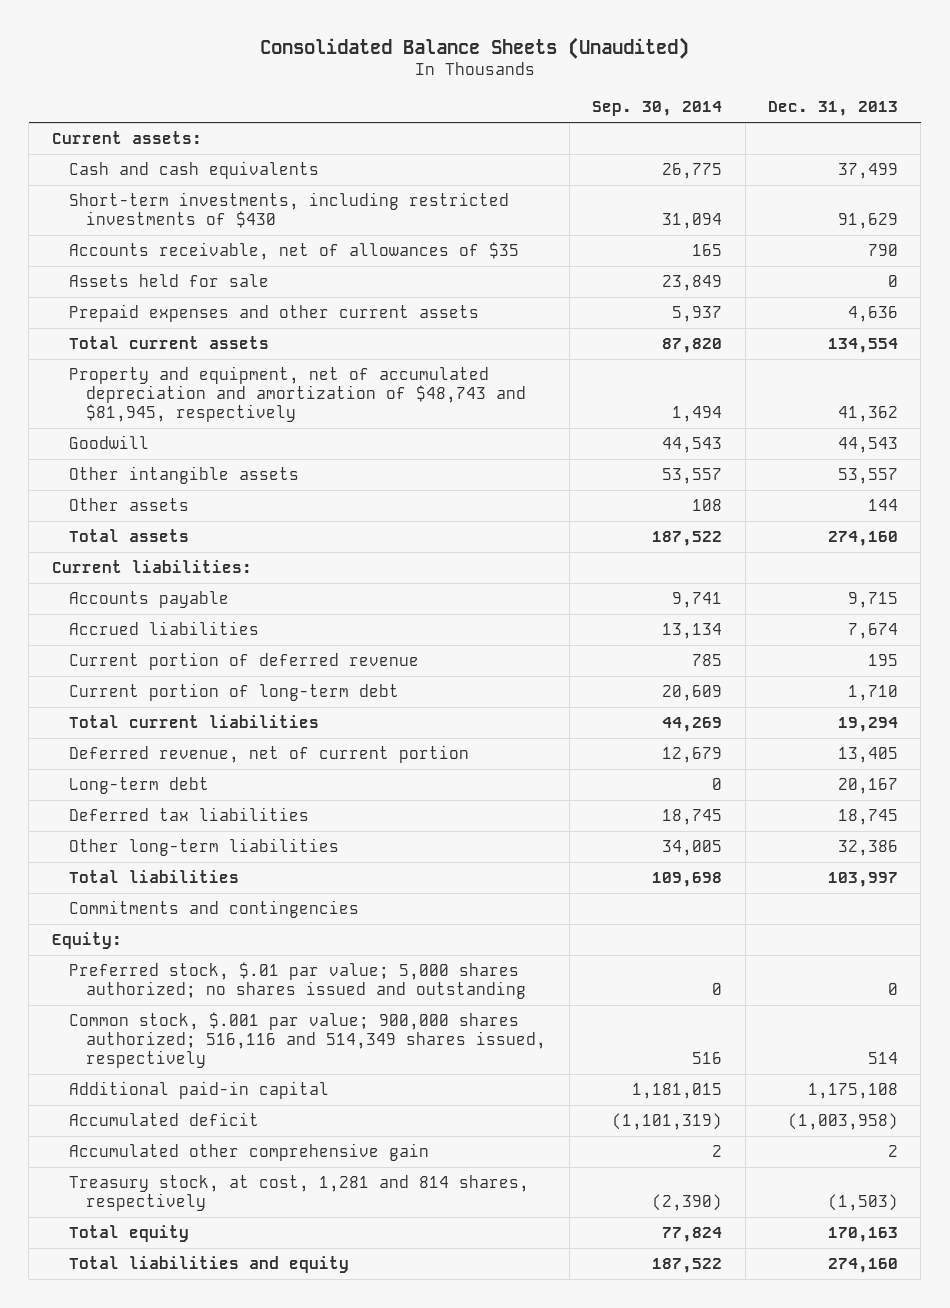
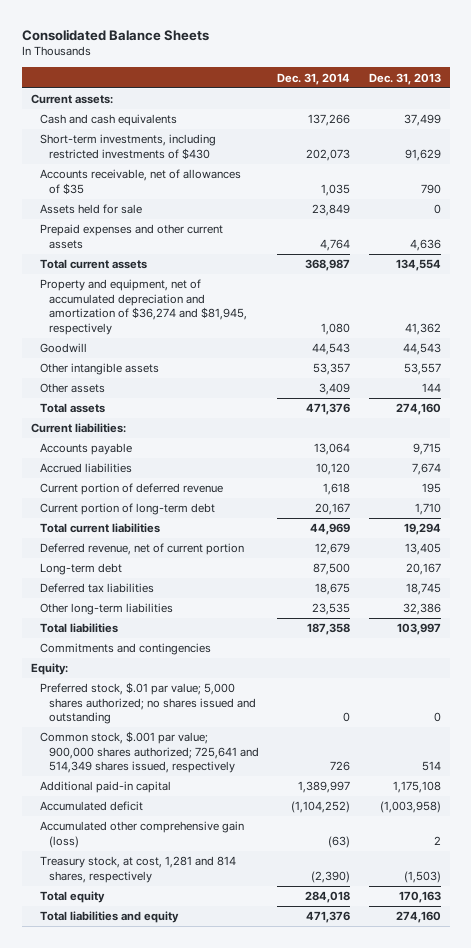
- Consolidated Balance Sheets (Unaudited)
+ Consolidated Balance Sheets
- | Sep. 30, 2014 | Dec. 31, 2013
+ | Dec. 31, 2014 | Dec. 31, 2013
- Property and equipment, net of accumulated depreciation and amortization of $48,743 and $81,945, respectively | 1,494 | 41,362
+ Property and equipment, net of accumulated depreciation and amortization of $36,274 and $81,945, respectively | 1,080 | 41,362
- Common stock, $.001 par value; 900,000 shares authorized; 516,116 and 514,349 shares issued, respectively | 516 | 514
+ Common stock, $.001 par value; 900,000 shares authorized; 725,641 and 514,349 shares issued, respectively | 726 | 514
- Accumulated other comprehensive gain | 2 | 2
+ Accumulated other comprehensive gain (loss) | (63) | 2

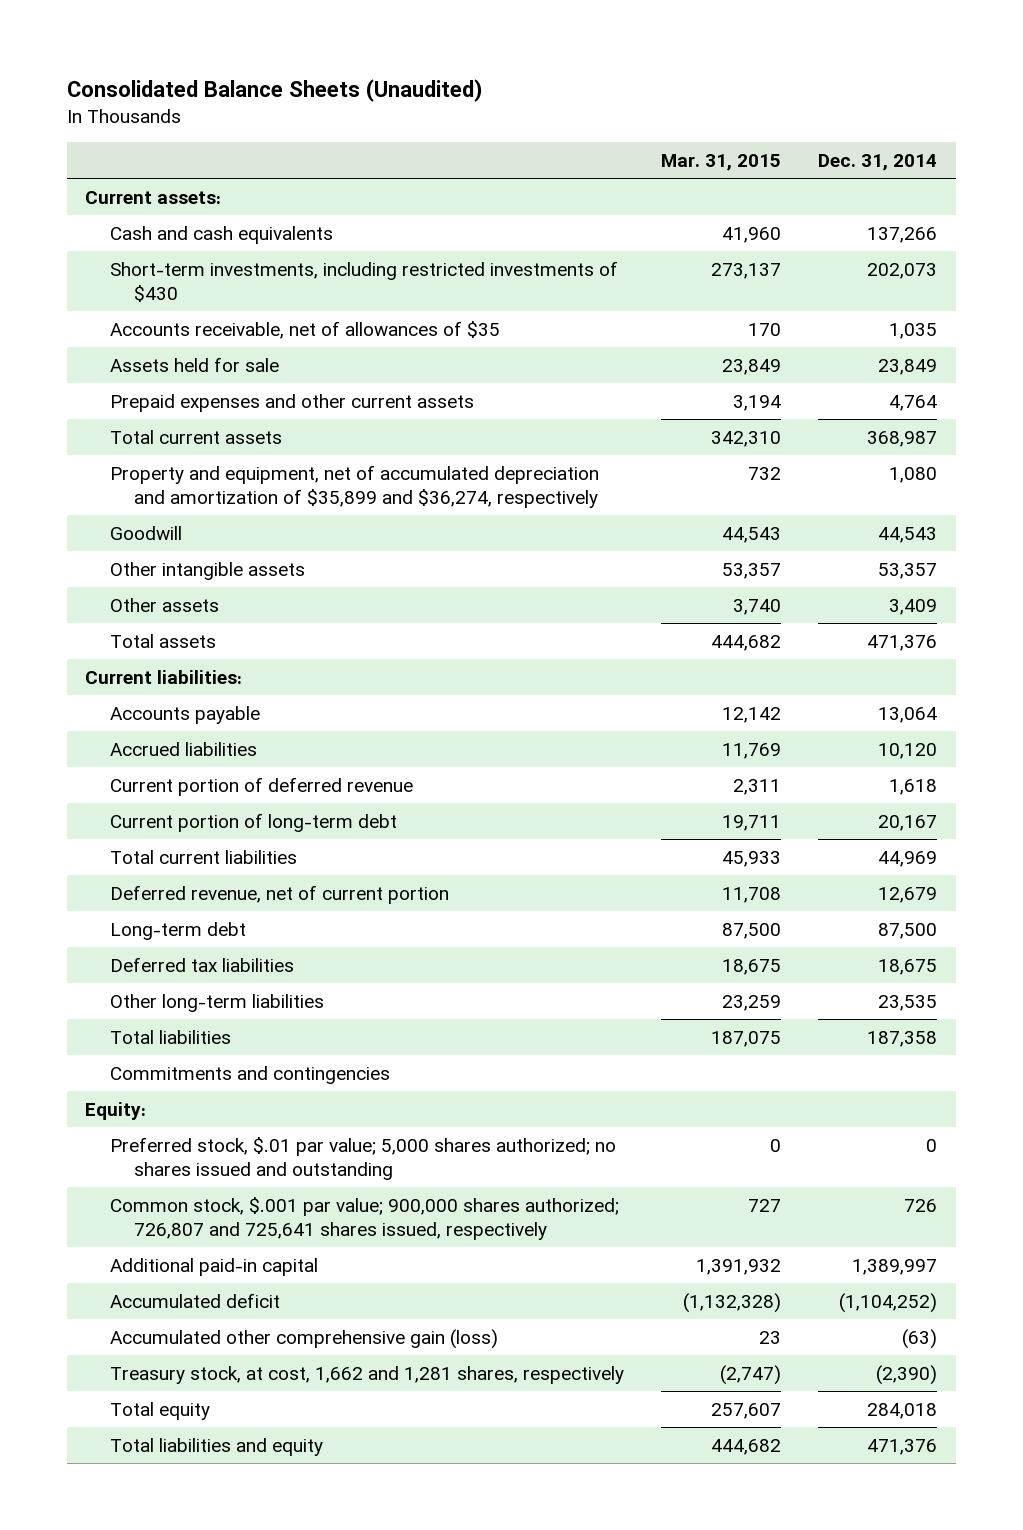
- Consolidated Balance Sheets
+ Consolidated Balance Sheets (Unaudited)
- | Dec. 31, 2014 | Dec. 31, 2013
+ | Mar. 31, 2015 | Dec. 31, 2014
- Property and equipment, net of accumulated depreciation and amortization of $36,274 and $81,945, respectively | 1,080 | 41,362
+ Property and equipment, net of accumulated depreciation and amortization of $35,899 and $36,274, respectively | 732 | 1,080
- Common stock, $.001 par value; 900,000 shares authorized; 725,641 and 514,349 shares issued, respectively | 726 | 514
+ Common stock, $.001 par value; 900,000 shares authorized; 726,807 and 725,641 shares issued, respectively | 727 | 726
- Treasury stock, at cost, 1,281 and 814 shares, respectively | (2,390) | (1,503)
+ Treasury stock, at cost, 1,662 and 1,281 shares, respectively | (2,747) | (2,390)

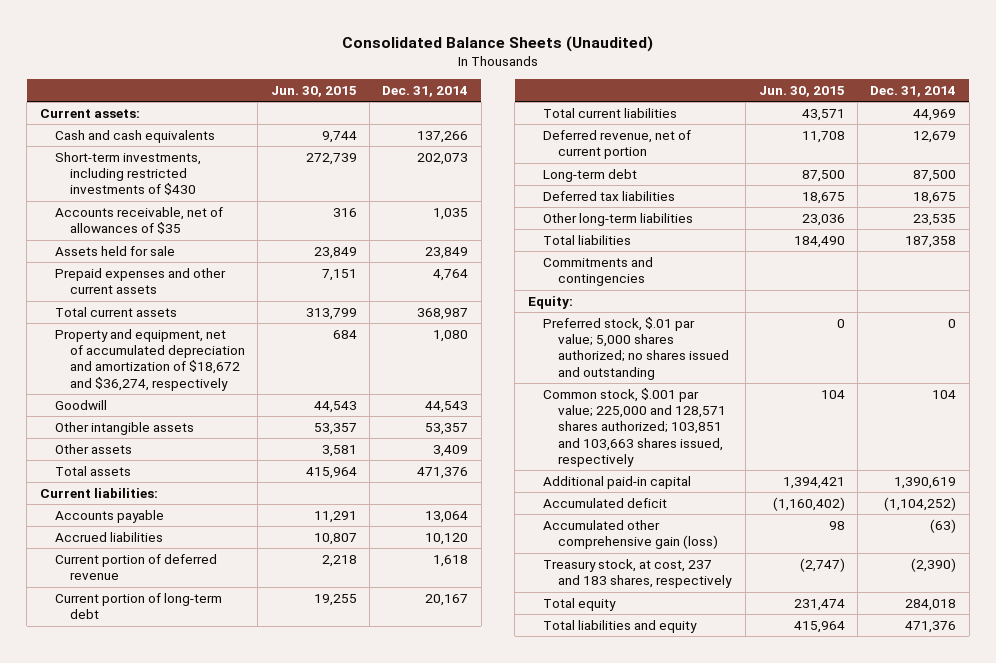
- | Mar. 31, 2015 | Dec. 31, 2014
+ | Jun. 30, 2015 | Dec. 31, 2014
- Property and equipment, net of accumulated depreciation and amortization of $35,899 and $36,274, respectively | 732 | 1,080
+ Property and equipment, net of accumulated depreciation and amortization of $18,672 and $36,274, respectively | 684 | 1,080
- Common stock, $.001 par value; 900,000 shares authorized; 726,807 and 725,641 shares issued, respectively | 727 | 726
- Additional paid-in capital | 1,391,932 | 1,389,997
+ Common stock, $.001 par value; 225,000 and 128,571 shares authorized; 103,851 and 103,663 shares issued, respectively | 104 | 104
+ Additional paid-in capital | 1,394,421 | 1,390,619
- Treasury stock, at cost, 1,662 and 1,281 shares, respectively | (2,747) | (2,390)
+ Treasury stock, at cost, 237 and 183 shares, respectively | (2,747) | (2,390)

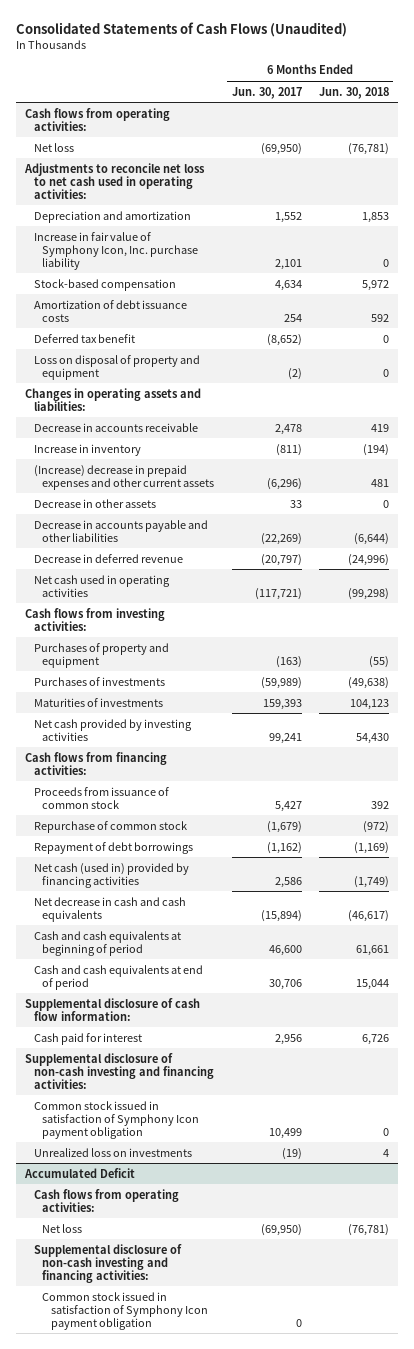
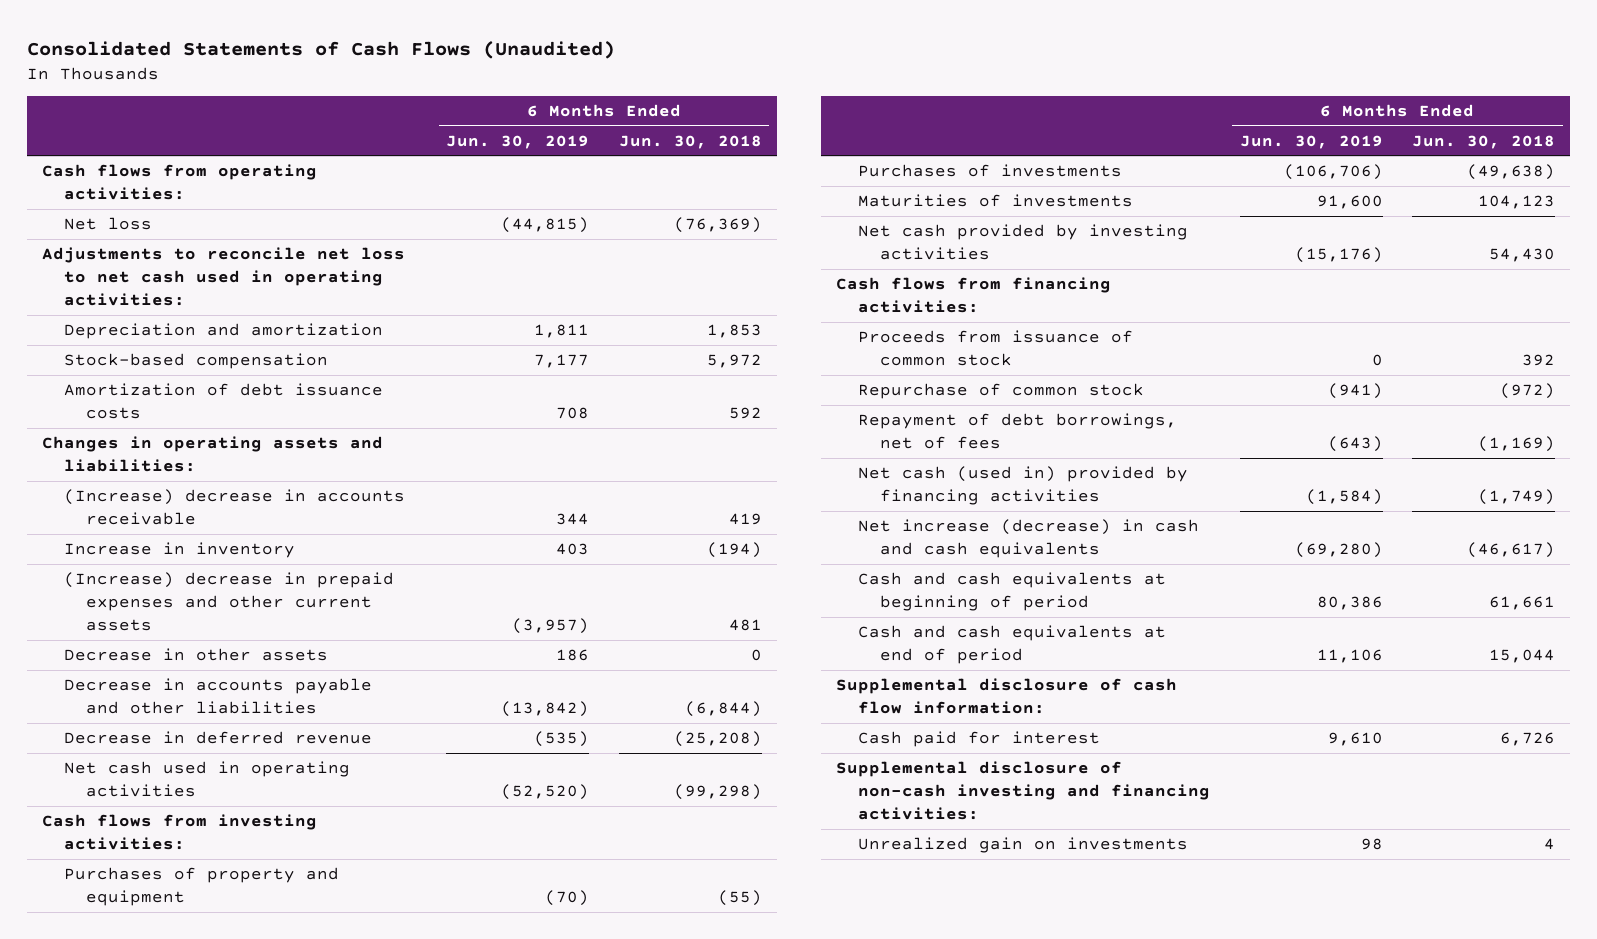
- | 6 Months Ended Jun. 30, 2017 | 6 Months Ended Jun. 30, 2018
+ | 6 Months Ended Jun. 30, 2019 | 6 Months Ended Jun. 30, 2018
- Net loss | (69,950) | (76,781)
+ Net loss | (44,815) | (76,369)
- Increase in fair value of Symphony Icon, Inc. purchase liability | 2,101 | 0
- Deferred tax benefit | (8,652) | 0
- Loss on disposal of property and equipment | (2) | 0
- Decrease in accounts receivable | 2,478 | 419
+ (Increase) decrease in accounts receivable | 344 | 419
- Decrease in accounts payable and other liabilities | (22,269) | (6,644)
- Decrease in deferred revenue | (20,797) | (24,996)
+ Decrease in accounts payable and other liabilities | (13,842) | (6,844)
+ Decrease in deferred revenue | (535) | (25,208)
- Repayment of debt borrowings | (1,162) | (1,169)
+ Repayment of debt borrowings, net of fees | (643) | (1,169)
- Net decrease in cash and cash equivalents | (15,894) | (46,617)
+ Net increase (decrease) in cash and cash equivalents | (69,280) | (46,617)
- Common stock issued in satisfaction of Symphony Icon payment obligation | 10,499 | 0
- Unrealized loss on investments | (19) | 4
- Accumulated Deficit
- Cash flows from operating activities:
- Net loss | (69,950) | (76,781)
- Supplemental disclosure of non-cash investing and financing activities:
- Common stock issued in satisfaction of Symphony Icon payment obligation | 0 |
+ Unrealized gain on investments | 98 | 4

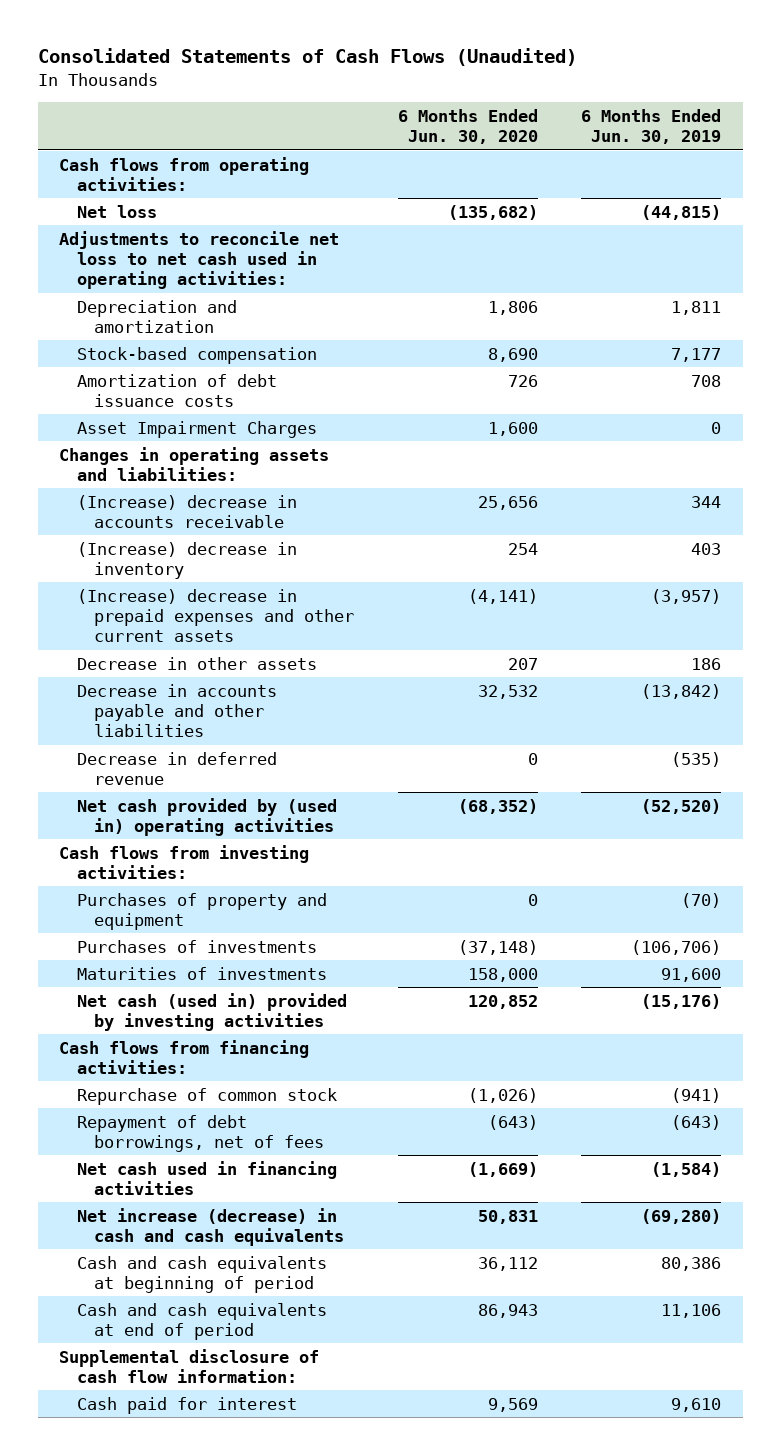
- | 6 Months Ended Jun. 30, 2019 | 6 Months Ended Jun. 30, 2018
+ | 6 Months Ended Jun. 30, 2020 | 6 Months Ended Jun. 30, 2019
+ Asset Impairment Charges | 1,600 | 0
- Increase in inventory | 403 | (194)
+ (Increase) decrease in inventory | 254 | 403
- Net cash used in operating activities | (52,520) | (99,298)
+ Net cash provided by (used in) operating activities | (68,352) | (52,520)
- Net cash provided by investing activities | (15,176) | 54,430
+ Net cash (used in) provided by investing activities | 120,852 | (15,176)
- Proceeds from issuance of common stock | 0 | 392
- Net cash (used in) provided by financing activities | (1,584) | (1,749)
+ Net cash used in financing activities | (1,669) | (1,584)
- Supplemental disclosure of non-cash investing and financing activities:
- Unrealized gain on investments | 98 | 4

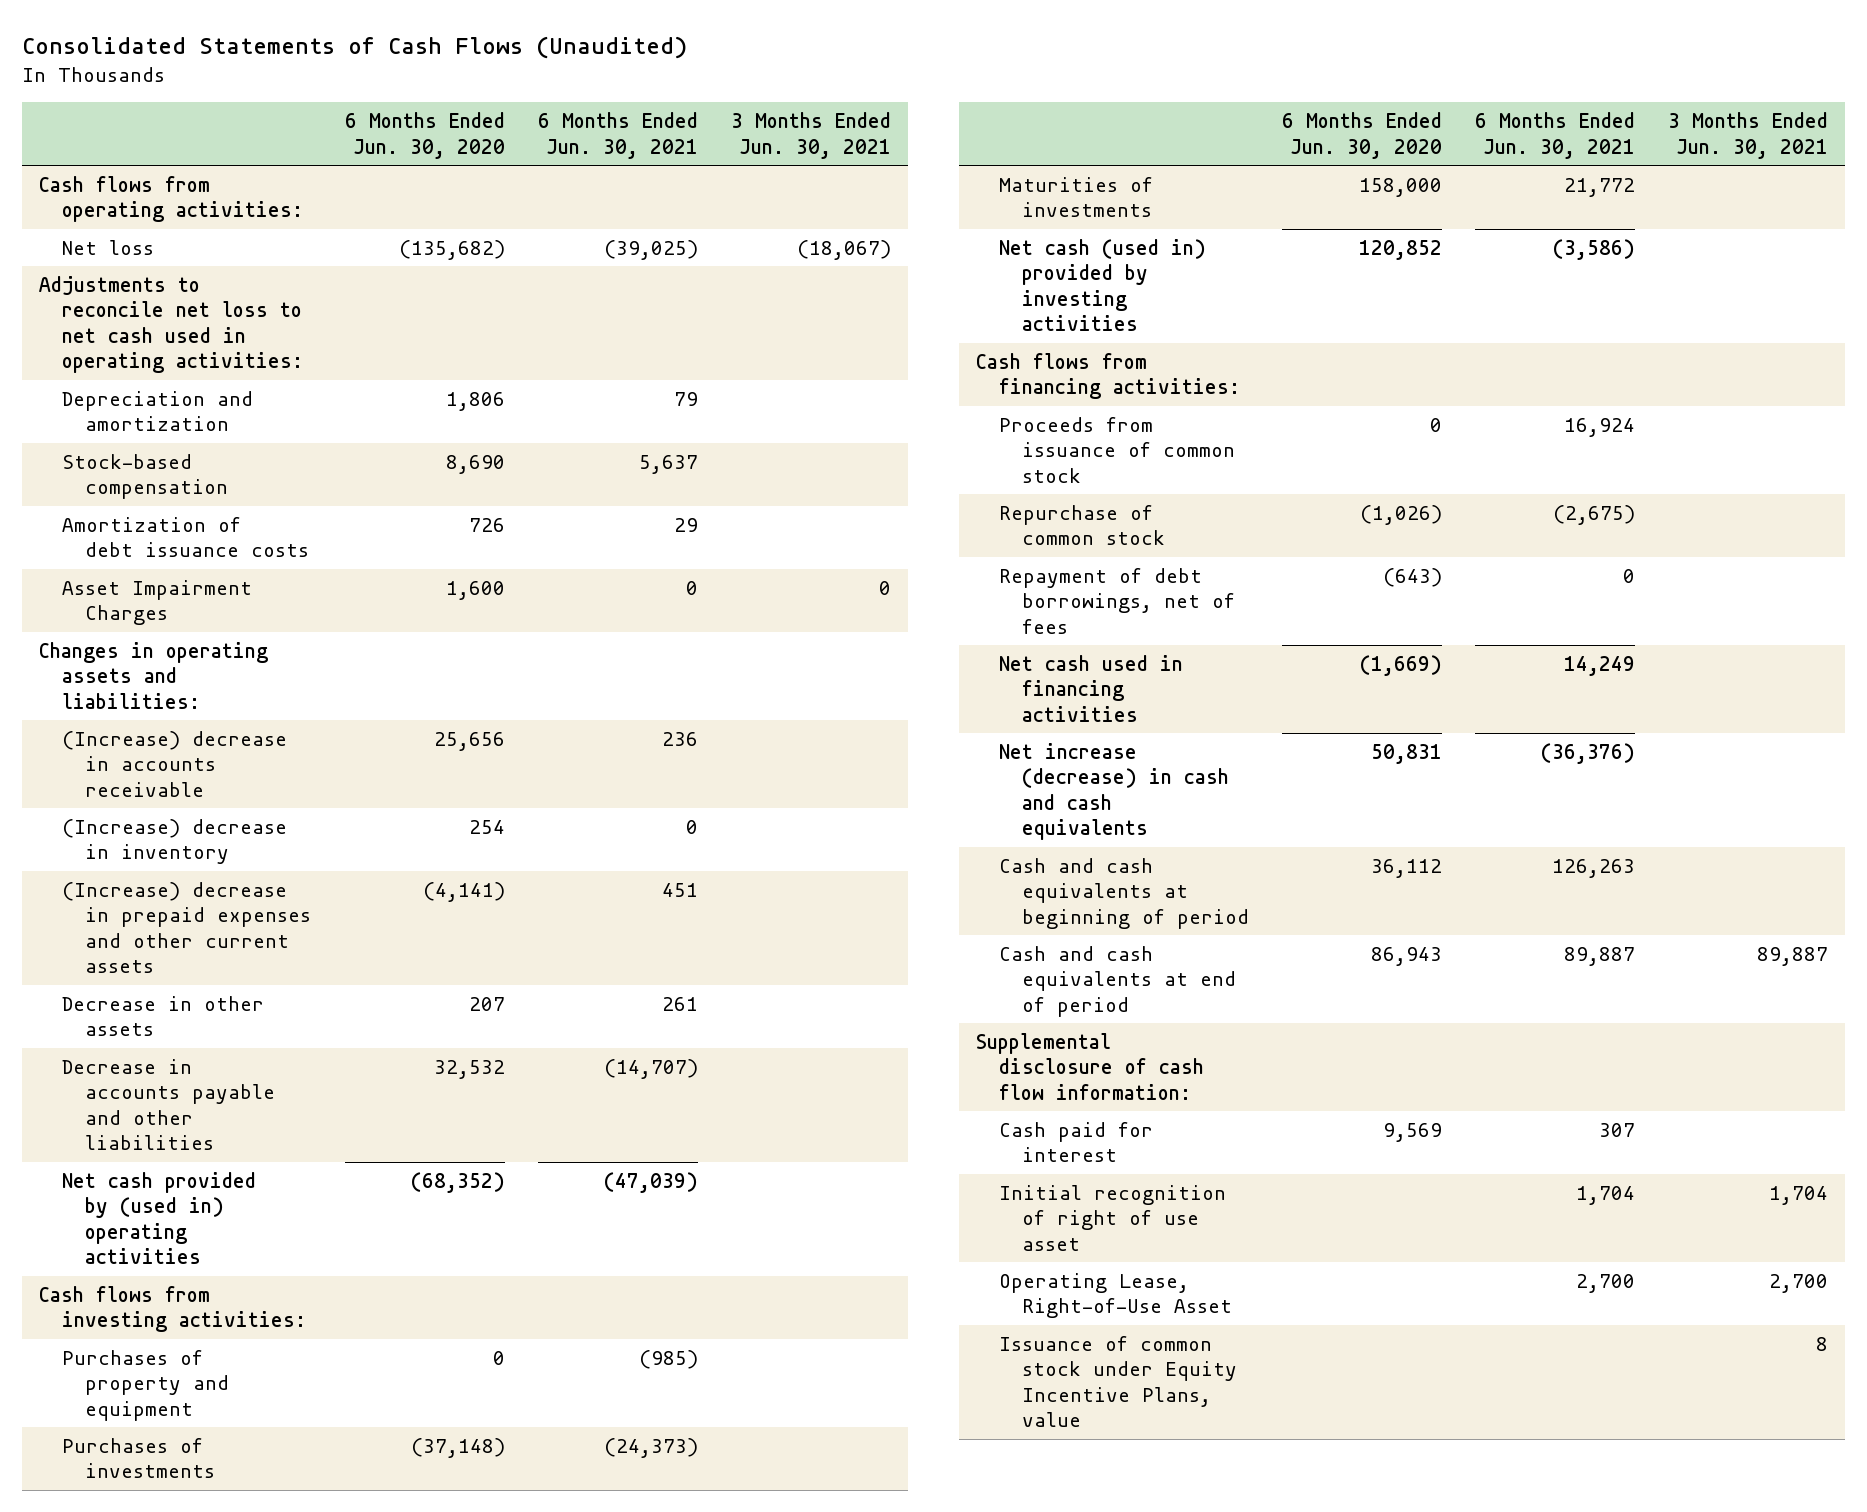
- | 6 Months Ended Jun. 30, 2020 | 6 Months Ended Jun. 30, 2019
+ | 6 Months Ended Jun. 30, 2020 | 6 Months Ended Jun. 30, 2021 | 3 Months Ended Jun. 30, 2021
- Decrease in deferred revenue | 0 | (535)
+ Proceeds from issuance of common stock | 0 | 16,924 |
+ Initial recognition of right of use asset | | 1,704 | 1,704
+ Operating Lease, Right-of-Use Asset | | 2,700 | 2,700
+ Issuance of common stock under Equity Incentive Plans, value | | | 8

